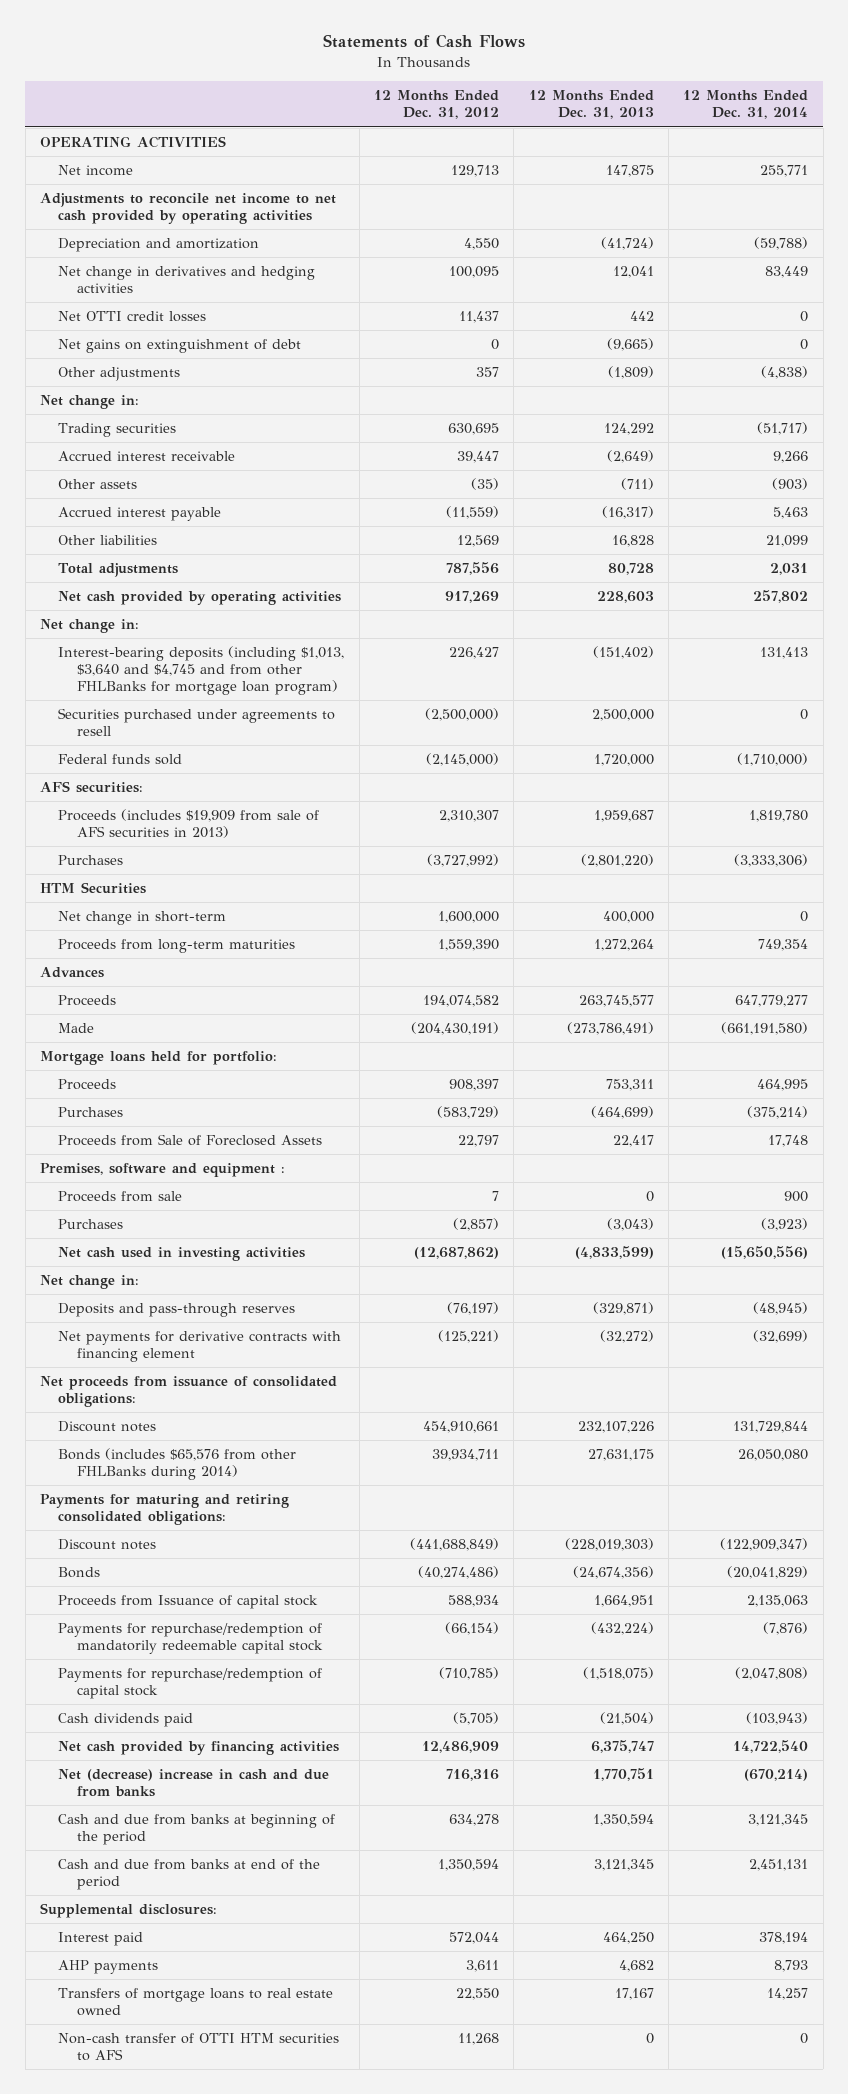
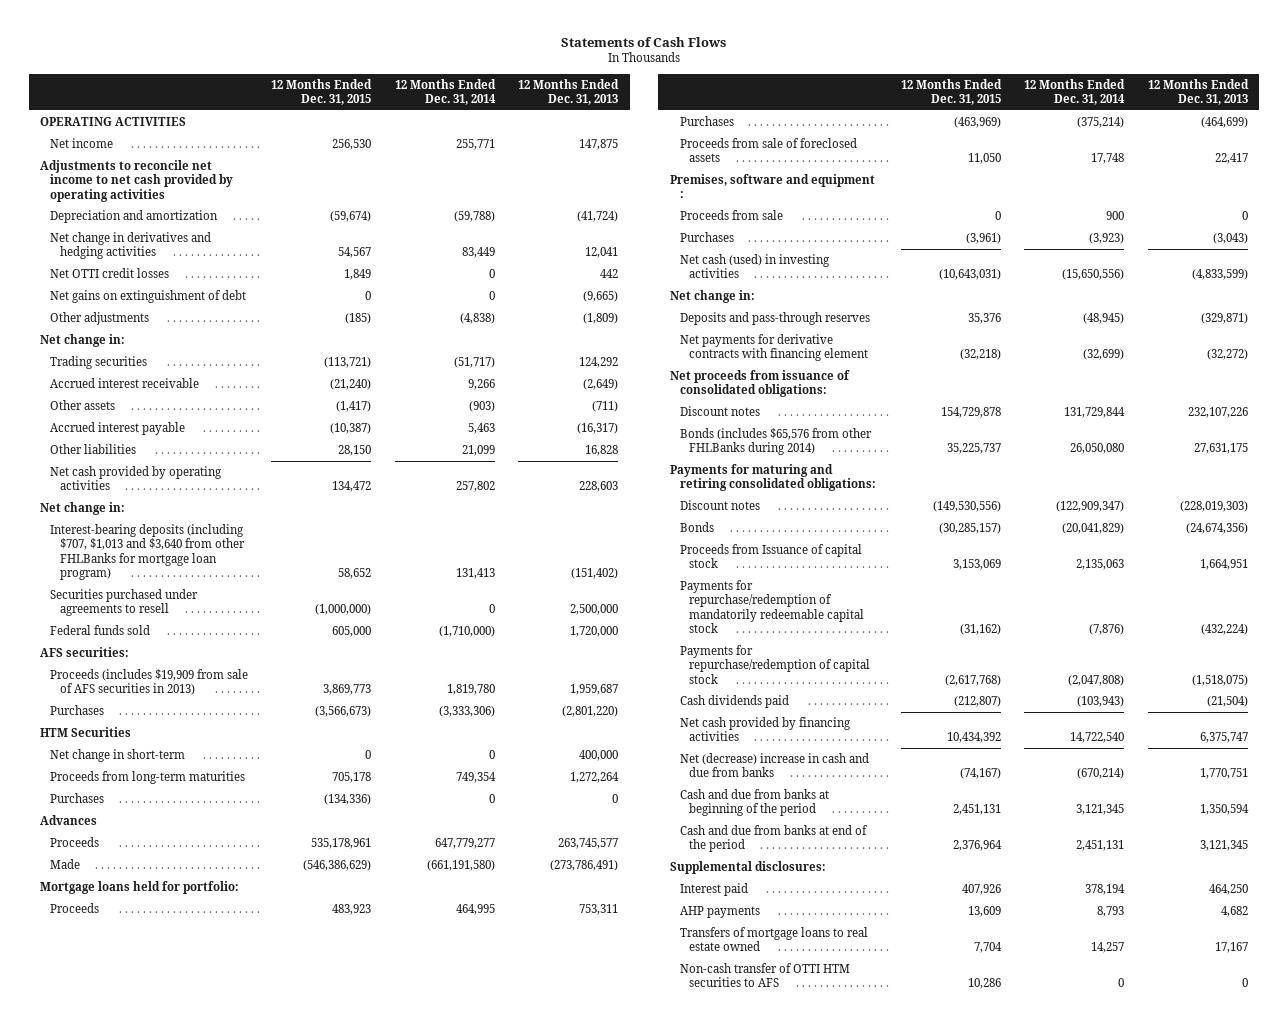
- | 12 Months Ended Dec. 31, 2012 | 12 Months Ended Dec. 31, 2013 | 12 Months Ended Dec. 31, 2014
+ | 12 Months Ended Dec. 31, 2015 | 12 Months Ended Dec. 31, 2014 | 12 Months Ended Dec. 31, 2013
- Total adjustments | 787,556 | 80,728 | 2,031
- Interest-bearing deposits (including $1,013, $3,640 and $4,745 and from other FHLBanks for mortgage loan program) | 226,427 | (151,402) | 131,413
+ Interest-bearing deposits (including $707, $1,013 and $3,640 from other FHLBanks for mortgage loan program) | 58,652 | 131,413 | (151,402)
+ Purchases | (134,336) | 0 | 0
- Proceeds from Sale of Foreclosed Assets | 22,797 | 22,417 | 17,748
+ Proceeds from sale of foreclosed assets | 11,050 | 17,748 | 22,417
- Net cash used in investing activities | (12,687,862) | (4,833,599) | (15,650,556)
+ Net cash (used) in investing activities | (10,643,031) | (15,650,556) | (4,833,599)

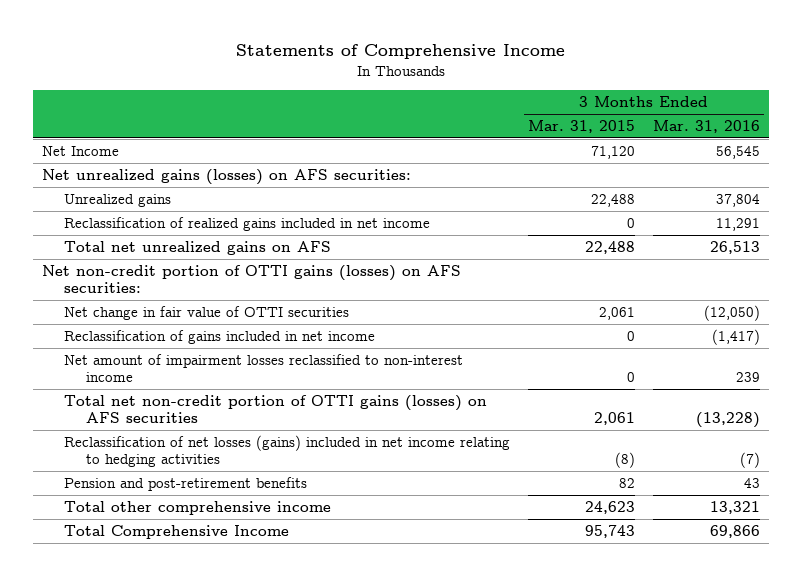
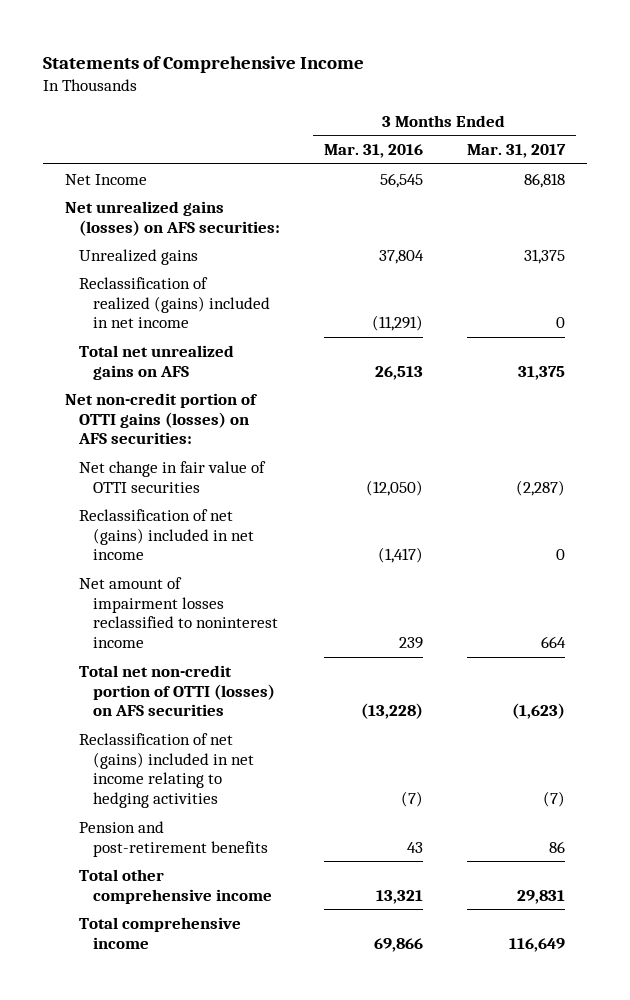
- | 3 Months Ended Mar. 31, 2015 | 3 Months Ended Mar. 31, 2016
+ | 3 Months Ended Mar. 31, 2016 | 3 Months Ended Mar. 31, 2017
- Reclassification of realized gains included in net income | 0 | 11,291
+ Reclassification of realized (gains) included in net income | (11,291) | 0
- Reclassification of gains included in net income | 0 | (1,417)
- Net amount of impairment losses reclassified to non-interest income | 0 | 239
- Total net non-credit portion of OTTI gains (losses) on AFS securities | 2,061 | (13,228)
- Reclassification of net losses (gains) included in net income relating to hedging activities | (8) | (7)
+ Reclassification of net (gains) included in net income | (1,417) | 0
+ Net amount of impairment losses reclassified to noninterest income | 239 | 664
+ Total net non-credit portion of OTTI (losses) on AFS securities | (13,228) | (1,623)
+ Reclassification of net (gains) included in net income relating to hedging activities | (7) | (7)
- Total Comprehensive Income | 95,743 | 69,866
+ Total comprehensive income | 69,866 | 116,649

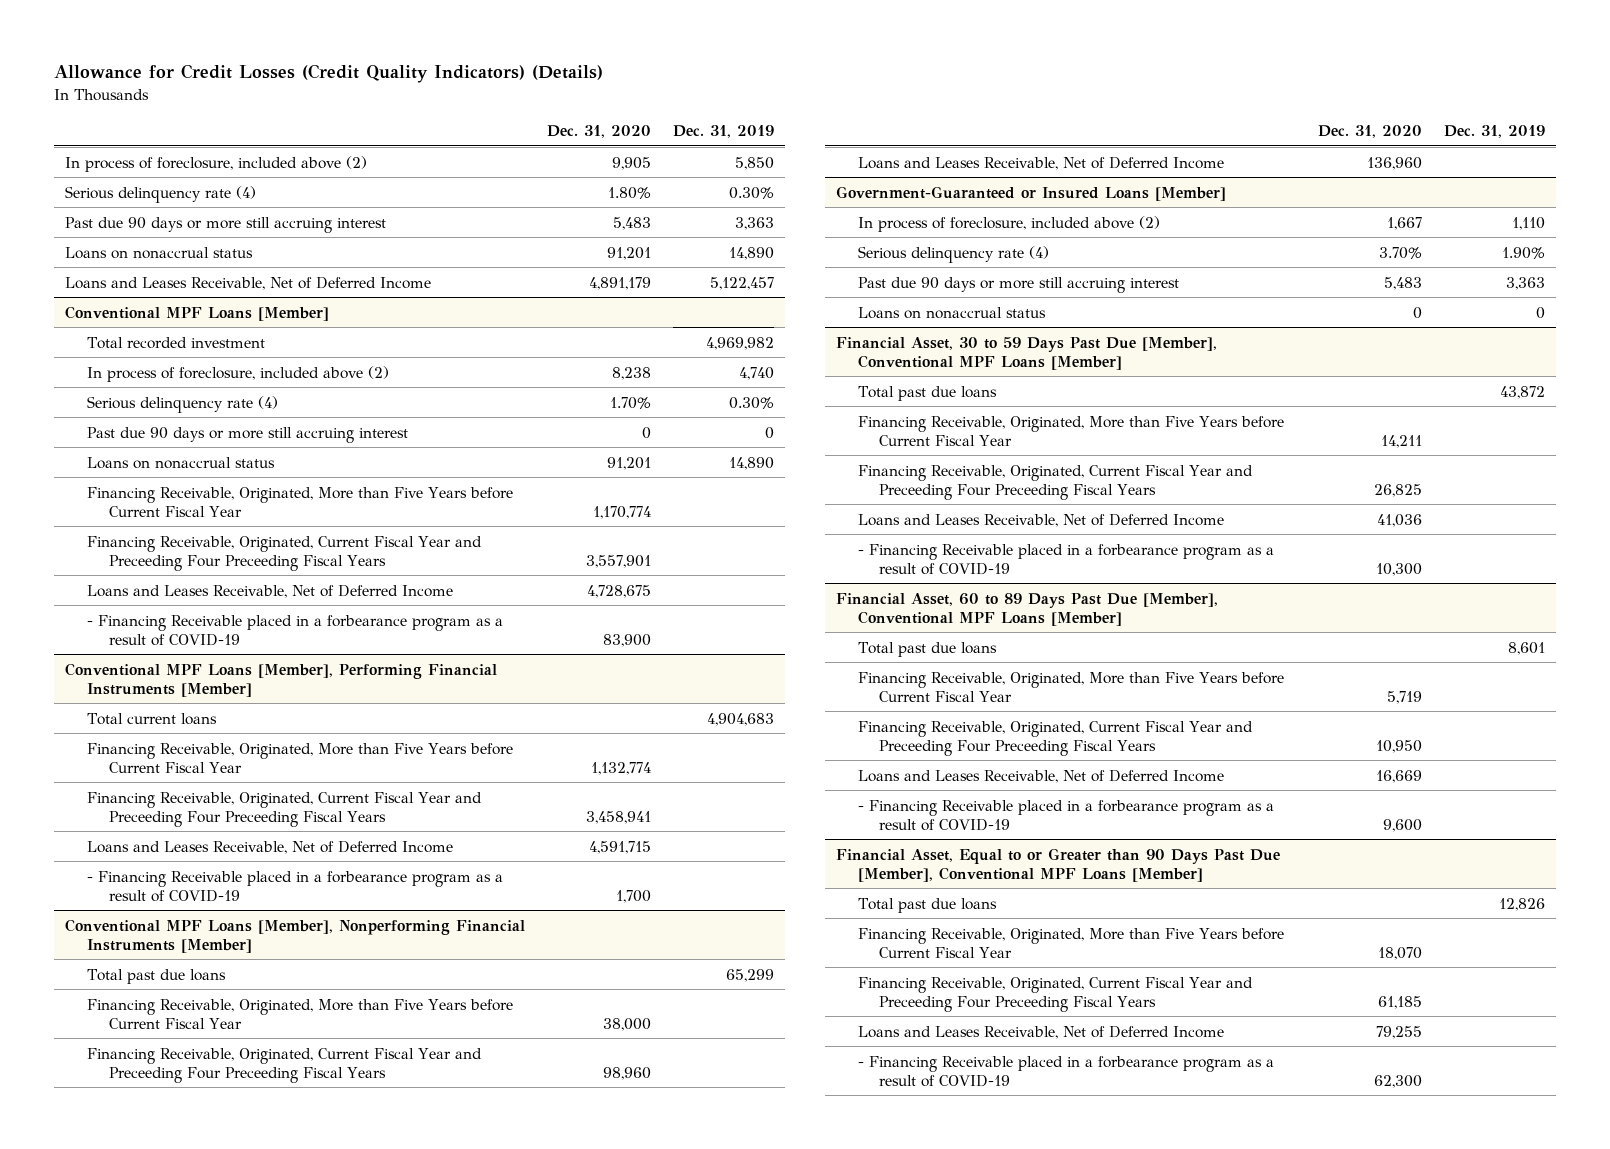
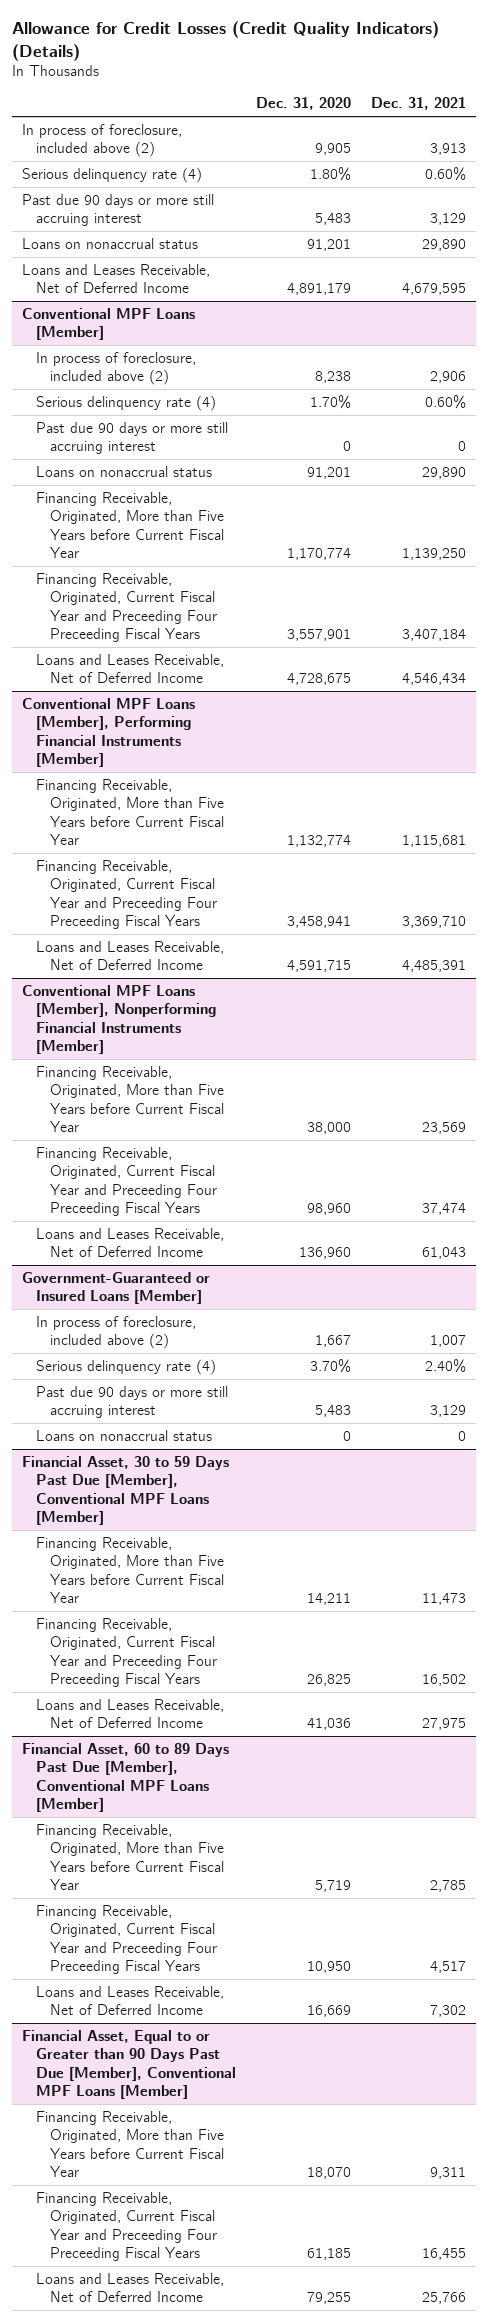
- | Dec. 31, 2020 | Dec. 31, 2019
+ | Dec. 31, 2020 | Dec. 31, 2021
@ Conventional MPF Loans [Member]
- Total recorded investment | | 4,969,982
- - Financing Receivable placed in a forbearance program as a result of COVID-19 | 83,900 |
@ Conventional MPF Loans [Member], Performing Financial Instruments [Member]
- Total current loans | | 4,904,683
- - Financing Receivable placed in a forbearance program as a result of COVID-19 | 1,700 |
@ Conventional MPF Loans [Member], Nonperforming Financial Instruments [Member]
- Total past due loans | | 65,299
@ Financial Asset, 30 to 59 Days Past Due [Member], Conventional MPF Loans [Member]
- Total past due loans | | 43,872
- - Financing Receivable placed in a forbearance program as a result of COVID-19 | 10,300 |
@ Financial Asset, 60 to 89 Days Past Due [Member], Conventional MPF Loans [Member]
- Total past due loans | | 8,601
- - Financing Receivable placed in a forbearance program as a result of COVID-19 | 9,600 |
@ Financial Asset, Equal to or Greater than 90 Days Past Due [Member], Conventional MPF Loans [Member]
- Total past due loans | | 12,826
- - Financing Receivable placed in a forbearance program as a result of COVID-19 | 62,300 |

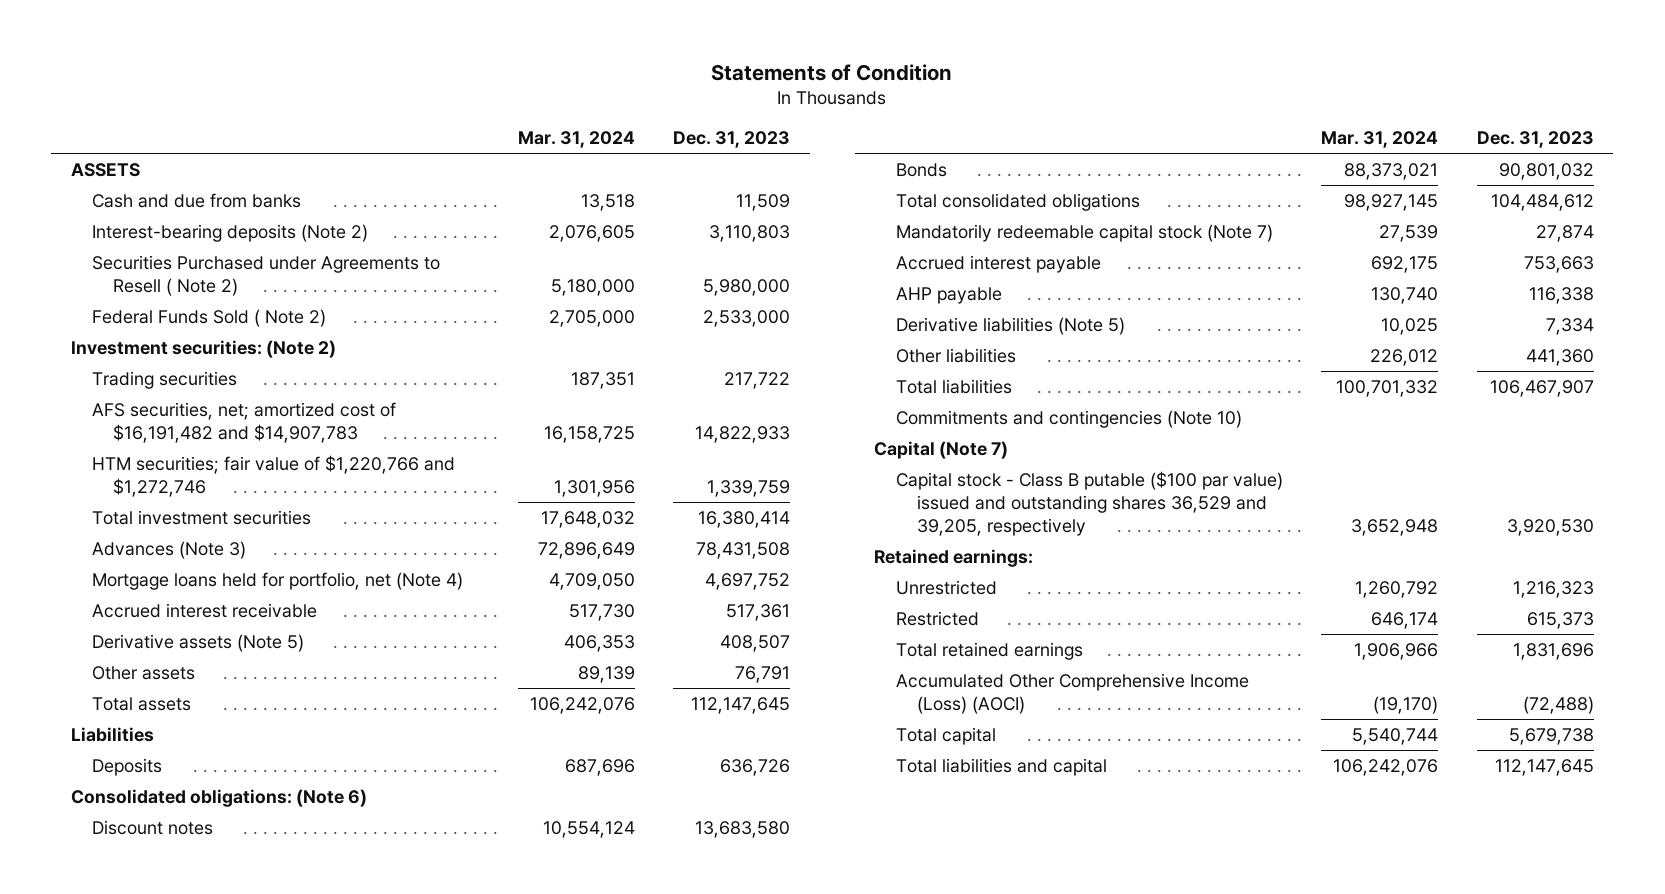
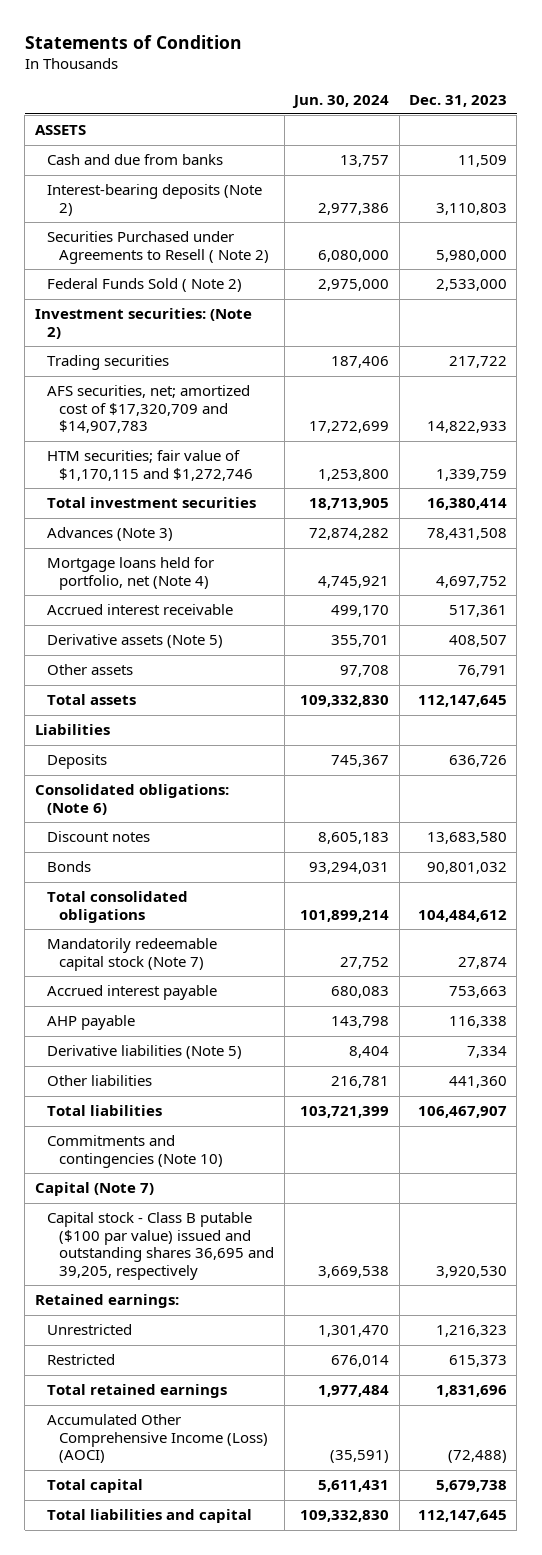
- | Mar. 31, 2024 | Dec. 31, 2023
+ | Jun. 30, 2024 | Dec. 31, 2023
- AFS securities, net; amortized cost of $16,191,482 and $14,907,783 | 16,158,725 | 14,822,933
- HTM securities; fair value of $1,220,766 and $1,272,746 | 1,301,956 | 1,339,759
+ AFS securities, net; amortized cost of $17,320,709 and $14,907,783 | 17,272,699 | 14,822,933
+ HTM securities; fair value of $1,170,115 and $1,272,746 | 1,253,800 | 1,339,759
- Capital stock - Class B putable ($100 par value) issued and outstanding shares 36,529 and 39,205, respectively | 3,652,948 | 3,920,530
+ Capital stock - Class B putable ($100 par value) issued and outstanding shares 36,695 and 39,205, respectively | 3,669,538 | 3,920,530

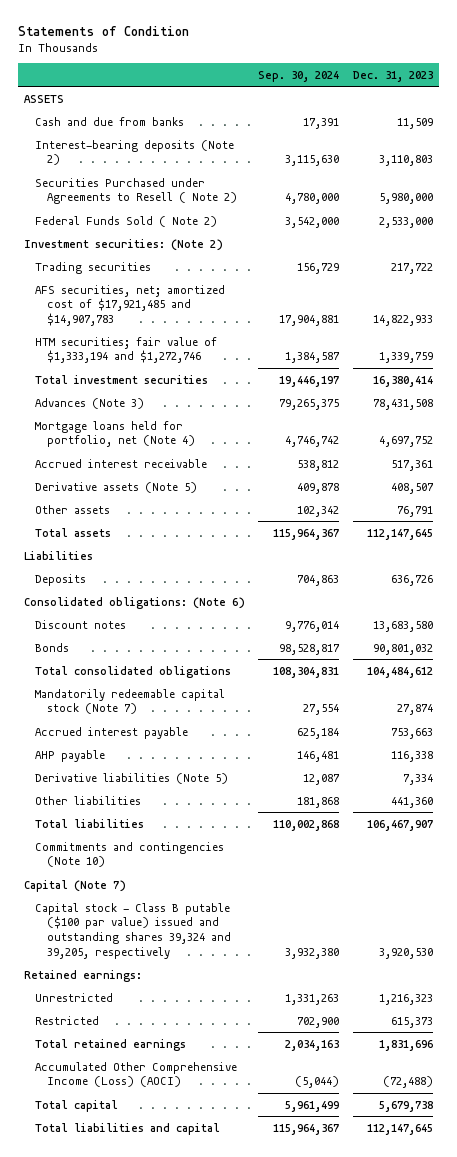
- | Jun. 30, 2024 | Dec. 31, 2023
+ | Sep. 30, 2024 | Dec. 31, 2023
- AFS securities, net; amortized cost of $17,320,709 and $14,907,783 | 17,272,699 | 14,822,933
- HTM securities; fair value of $1,170,115 and $1,272,746 | 1,253,800 | 1,339,759
+ AFS securities, net; amortized cost of $17,921,485 and $14,907,783 | 17,904,881 | 14,822,933
+ HTM securities; fair value of $1,333,194 and $1,272,746 | 1,384,587 | 1,339,759
- Capital stock - Class B putable ($100 par value) issued and outstanding shares 36,695 and 39,205, respectively | 3,669,538 | 3,920,530
+ Capital stock - Class B putable ($100 par value) issued and outstanding shares 39,324 and 39,205, respectively | 3,932,380 | 3,920,530

